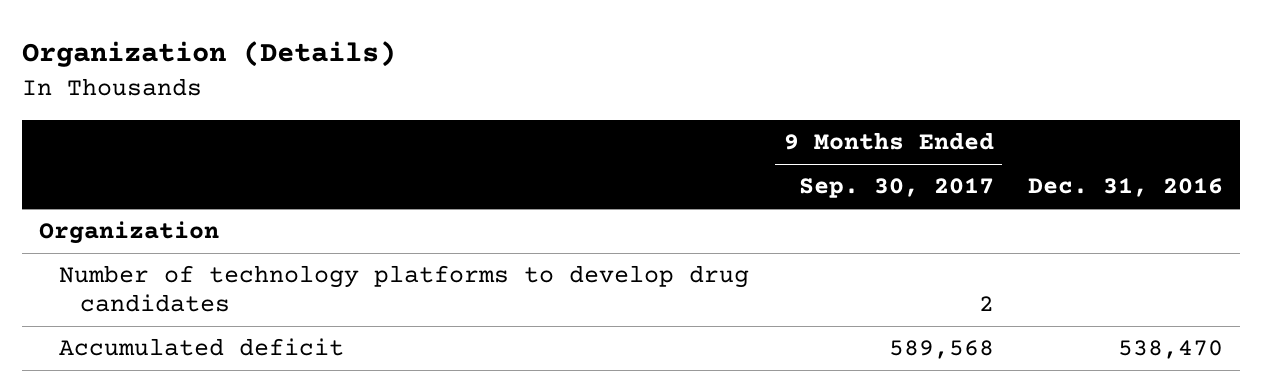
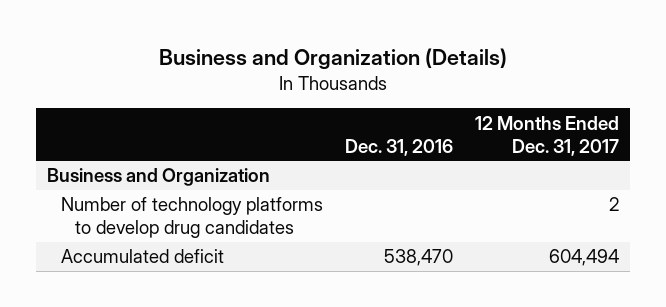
- Organization (Details)
+ Business and Organization (Details)
- | 9 Months Ended Sep. 30, 2017 | Dec. 31, 2016
+ | Dec. 31, 2016 | 12 Months Ended Dec. 31, 2017
- Organization
+ Business and Organization

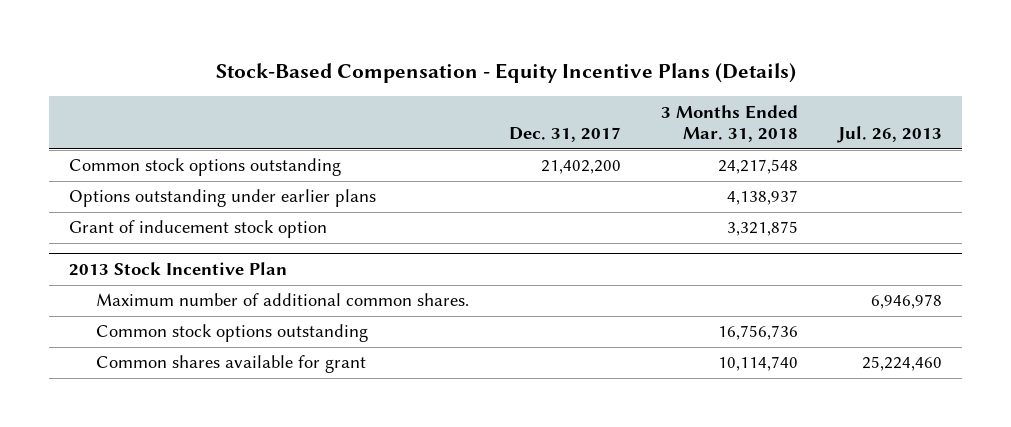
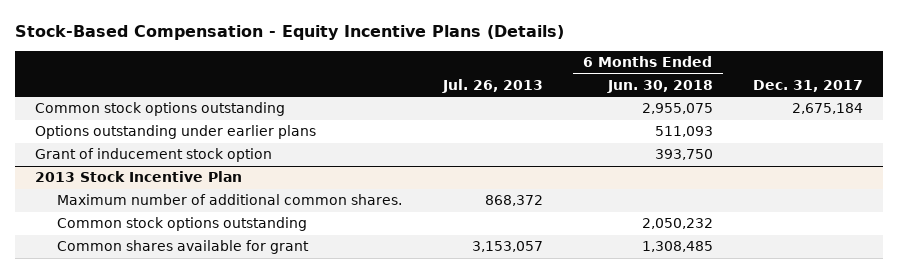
- | Dec. 31, 2017 | 3 Months Ended Mar. 31, 2018 | Jul. 26, 2013
+ | Jul. 26, 2013 | 6 Months Ended Jun. 30, 2018 | Dec. 31, 2017
- Common stock options outstanding | 21,402,200 | 24,217,548 |
+ Common stock options outstanding | | 2,955,075 | 2,675,184
@ 2013 Stock Incentive Plan
- Maximum number of additional common shares. | | | 6,946,978
+ Maximum number of additional common shares. | 868,372 | |
- Common shares available for grant | | 10,114,740 | 25,224,460
+ Common shares available for grant | 3,153,057 | 1,308,485 |

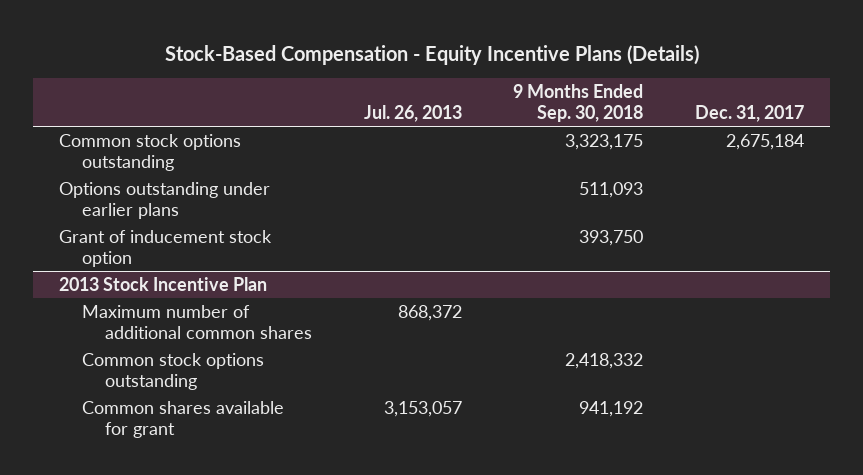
- | Jul. 26, 2013 | 6 Months Ended Jun. 30, 2018 | Dec. 31, 2017
+ | Jul. 26, 2013 | 9 Months Ended Sep. 30, 2018 | Dec. 31, 2017
@ 2013 Stock Incentive Plan
- Maximum number of additional common shares. | 868,372 | |
+ Maximum number of additional common shares | 868,372 | |

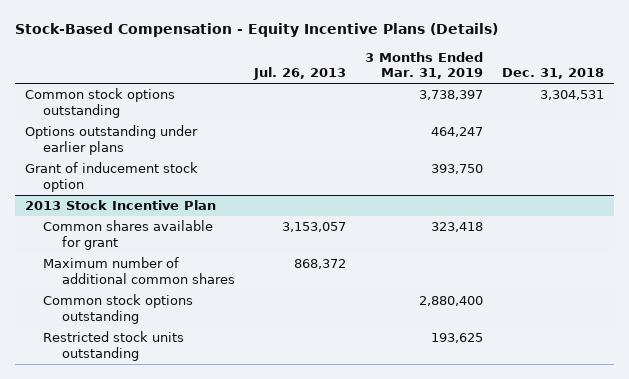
- | Jul. 26, 2013 | 9 Months Ended Sep. 30, 2018 | Dec. 31, 2017
+ | Jul. 26, 2013 | 3 Months Ended Mar. 31, 2019 | Dec. 31, 2018
@ 2013 Stock Incentive Plan
moved up: Common shares available for grant | 3,153,057 | 323,418 |
+ Restricted stock units outstanding | | 193,625 |

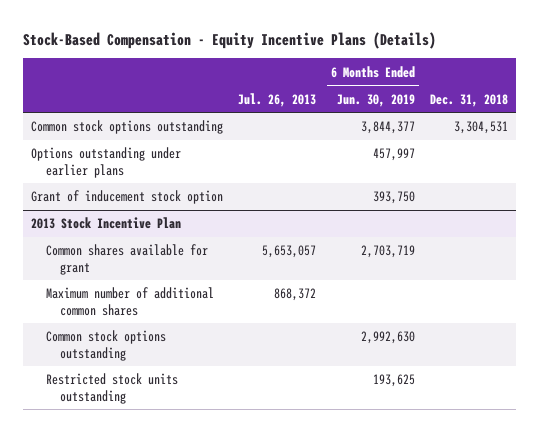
- | Jul. 26, 2013 | 3 Months Ended Mar. 31, 2019 | Dec. 31, 2018
+ | Jul. 26, 2013 | 6 Months Ended Jun. 30, 2019 | Dec. 31, 2018
@ 2013 Stock Incentive Plan
- Common shares available for grant | 3,153,057 | 323,418 |
+ Common shares available for grant | 5,653,057 | 2,703,719 |

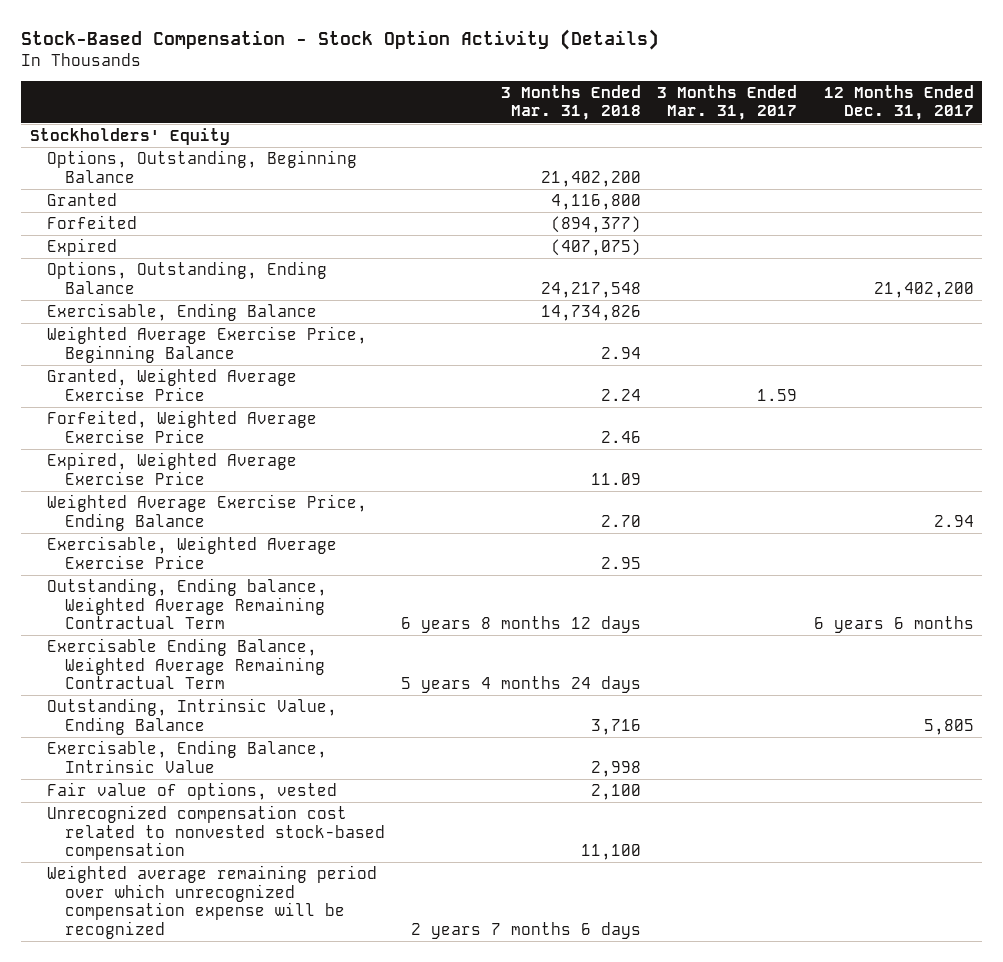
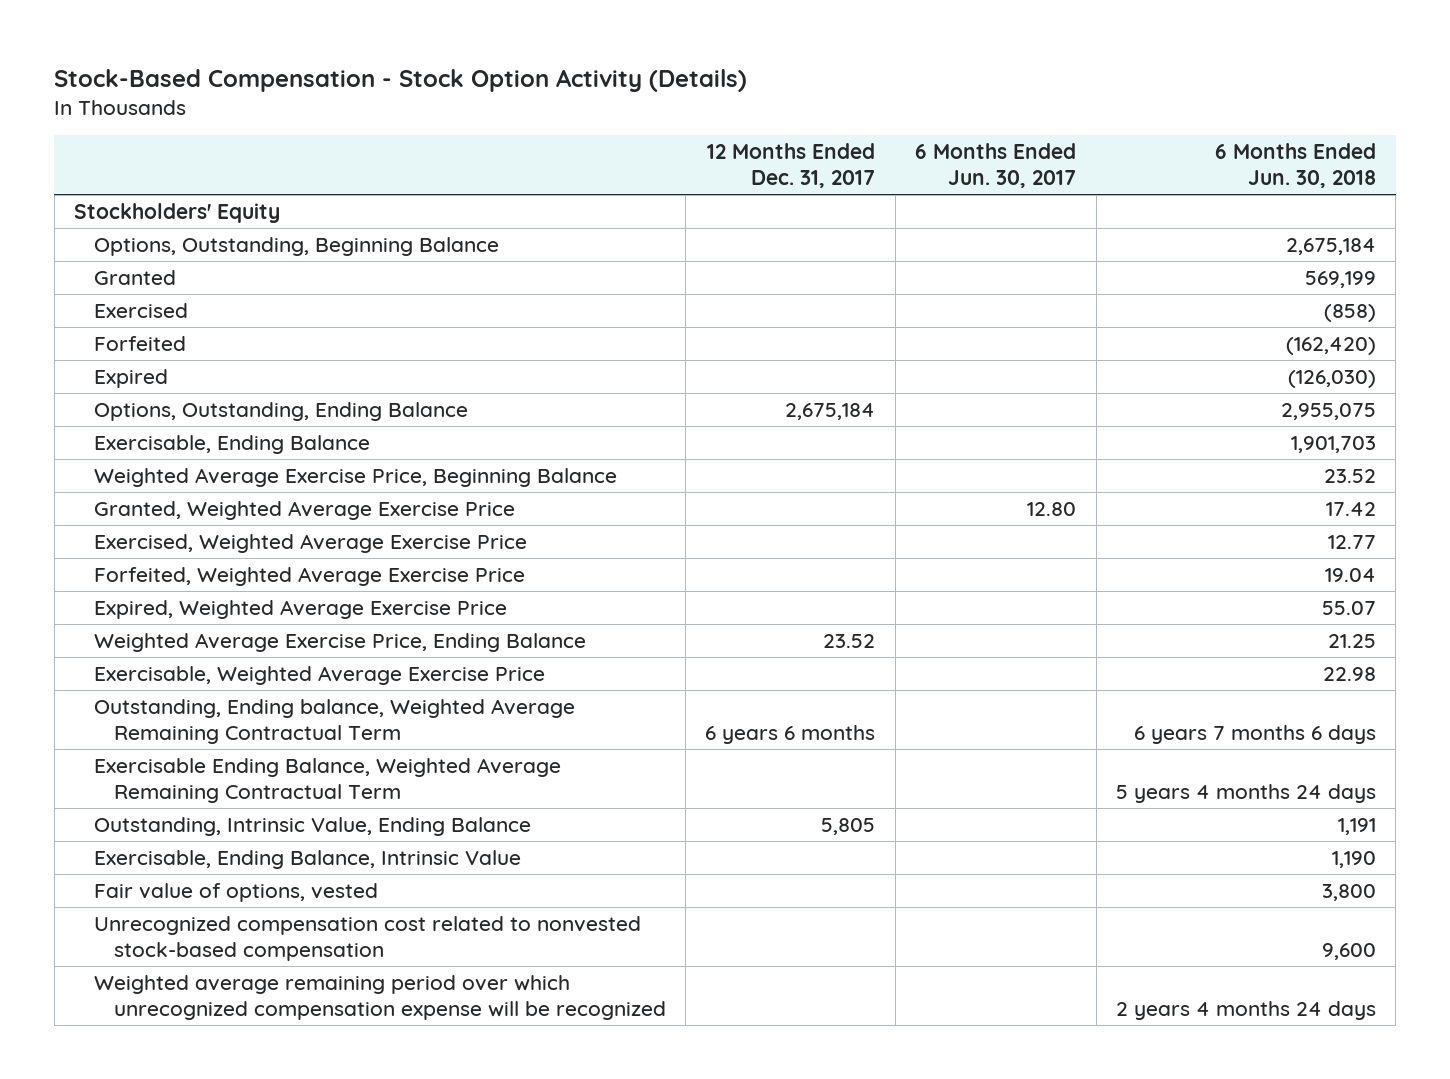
- | 3 Months Ended Mar. 31, 2018 | 3 Months Ended Mar. 31, 2017 | 12 Months Ended Dec. 31, 2017
+ | 12 Months Ended Dec. 31, 2017 | 6 Months Ended Jun. 30, 2017 | 6 Months Ended Jun. 30, 2018
+ Exercised | | | (858)
- Options, Outstanding, Ending Balance | 24,217,548 | | 21,402,200
+ Options, Outstanding, Ending Balance | 2,675,184 | | 2,955,075
+ Exercised, Weighted Average Exercise Price | | | 12.77
- Weighted Average Exercise Price, Ending Balance | 2.70 | | 2.94
+ Weighted Average Exercise Price, Ending Balance | 23.52 | | 21.25

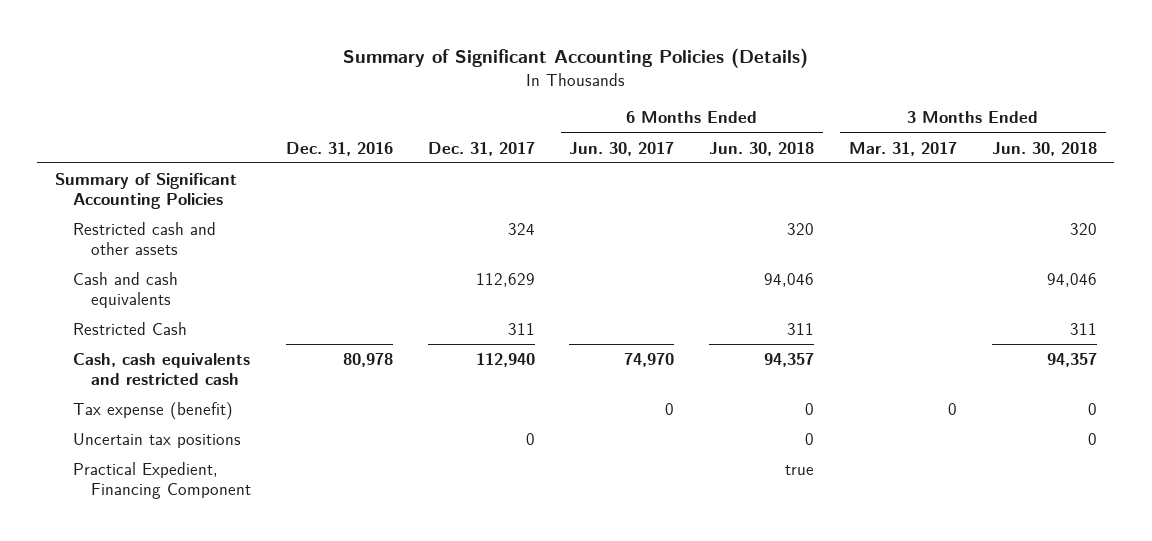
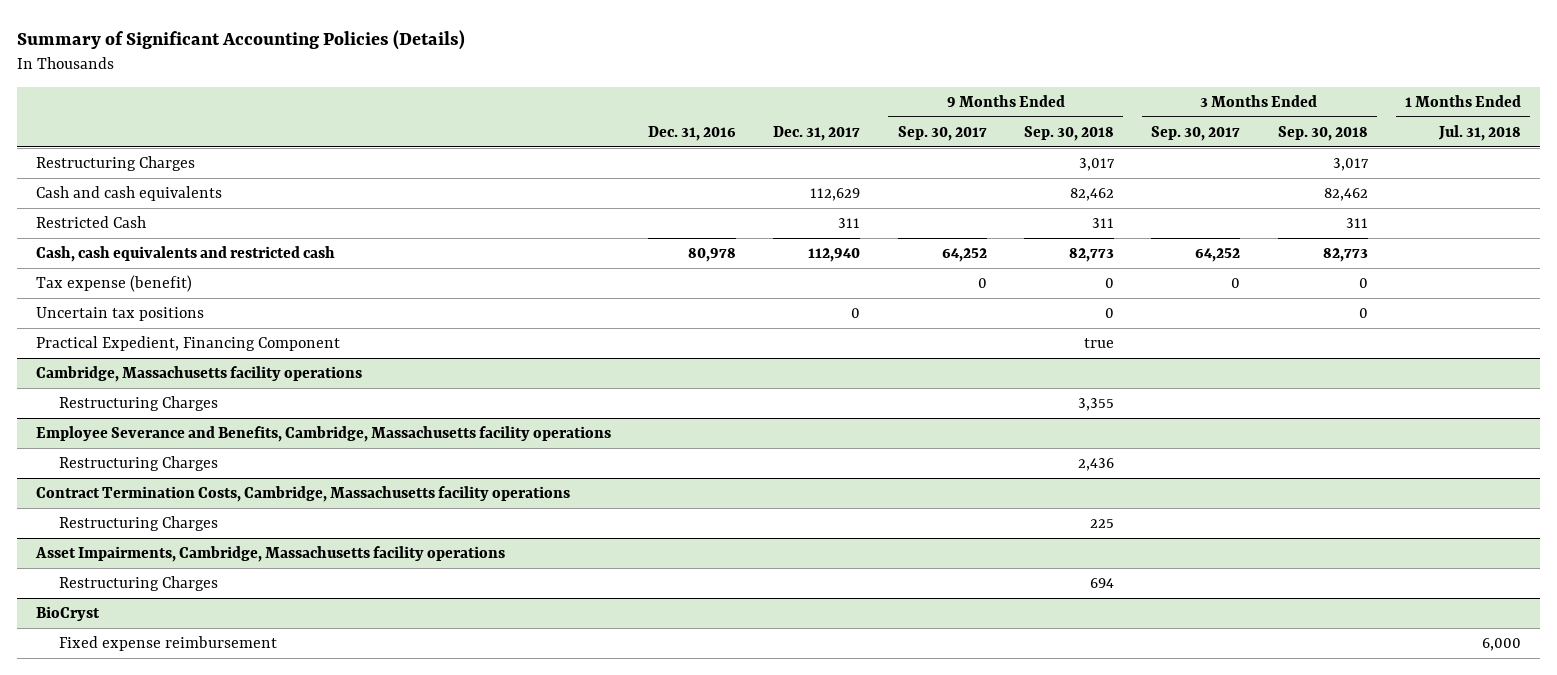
- | Dec. 31, 2016 | Dec. 31, 2017 | 6 Months Ended Jun. 30, 2017 | 6 Months Ended Jun. 30, 2018 | 3 Months Ended Mar. 31, 2017 | 3 Months Ended Jun. 30, 2018
+ | Dec. 31, 2016 | Dec. 31, 2017 | 9 Months Ended Sep. 30, 2017 | 9 Months Ended Sep. 30, 2018 | 3 Months Ended Sep. 30, 2017 | 3 Months Ended Sep. 30, 2018 | 1 Months Ended Jul. 31, 2018
- Summary of Significant Accounting Policies
- Restricted cash and other assets | | 324 | | 320 | | 320
+ Restructuring Charges | | | | 3,017 | | 3,017 |
+ Cambridge, Massachusetts facility operations
+ Restructuring Charges | | | | 3,355 | | |
+ Employee Severance and Benefits, Cambridge, Massachusetts facility operations
+ Restructuring Charges | | | | 2,436 | | |
+ Contract Termination Costs, Cambridge, Massachusetts facility operations
+ Restructuring Charges | | | | 225 | | |
+ Asset Impairments, Cambridge, Massachusetts facility operations
+ Restructuring Charges | | | | 694 | | |
+ BioCryst
+ Fixed expense reimbursement | | | | | | | 6,000

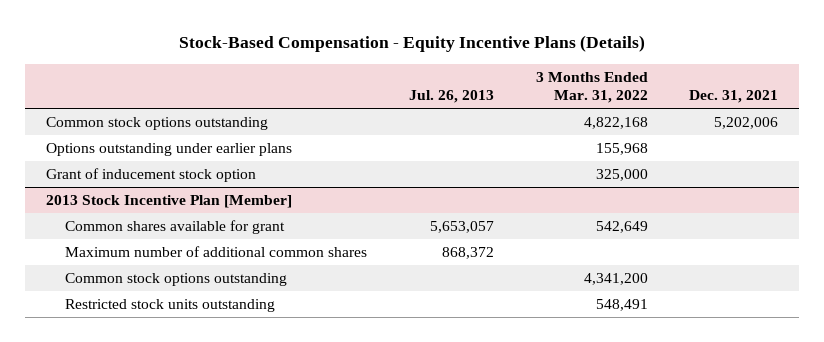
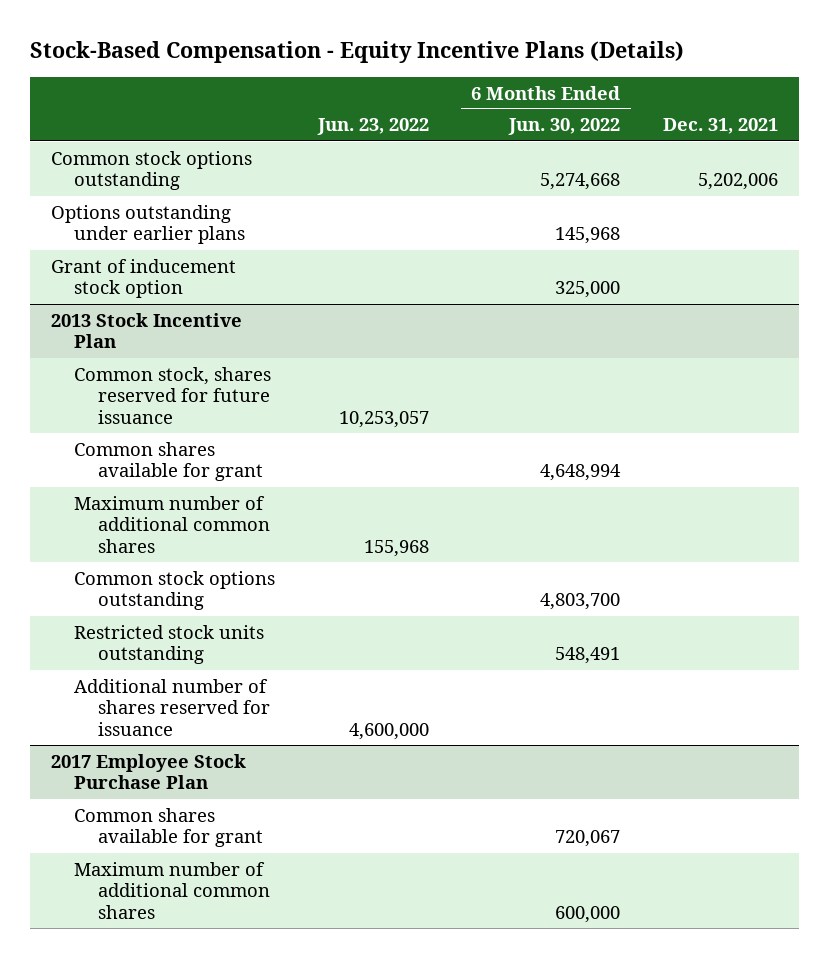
- | Jul. 26, 2013 | 3 Months Ended Mar. 31, 2022 | Dec. 31, 2021
+ | Jun. 23, 2022 | 6 Months Ended Jun. 30, 2022 | Dec. 31, 2021
- 2013 Stock Incentive Plan [Member]
+ 2013 Stock Incentive Plan
+ Common stock, shares reserved for future issuance | 10,253,057 | |
+ Additional number of shares reserved for issuance | 4,600,000 | |
+ 2017 Employee Stock Purchase Plan
+ Common shares available for grant | | 720,067 |
+ Maximum number of additional common shares | | 600,000 |

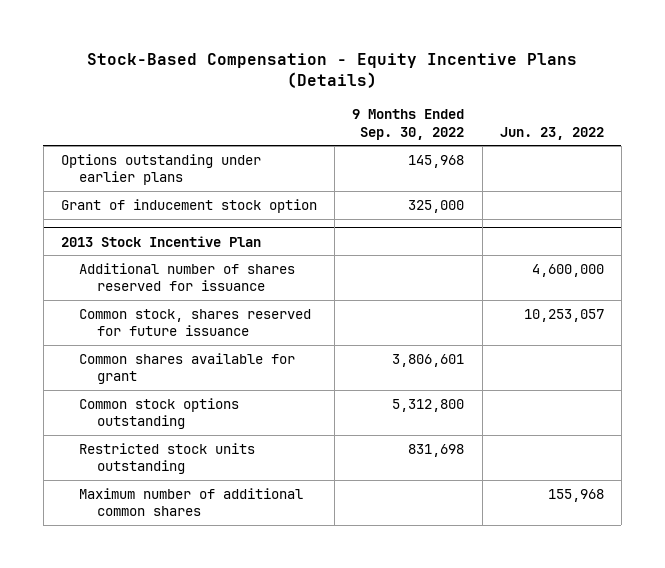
- | Jun. 23, 2022 | 6 Months Ended Jun. 30, 2022 | Dec. 31, 2021
+ | 9 Months Ended Sep. 30, 2022 | Jun. 23, 2022
- Common stock options outstanding | | 5,274,668 | 5,202,006
@ 2013 Stock Incentive Plan
moved up: Additional number of shares reserved for issuance | | 4,600,000
- 2017 Employee Stock Purchase Plan
- Common shares available for grant | | 720,067 |
- Maximum number of additional common shares | | 600,000 |
@ 2013 Stock Incentive Plan
moved down: Maximum number of additional common shares | | 155,968

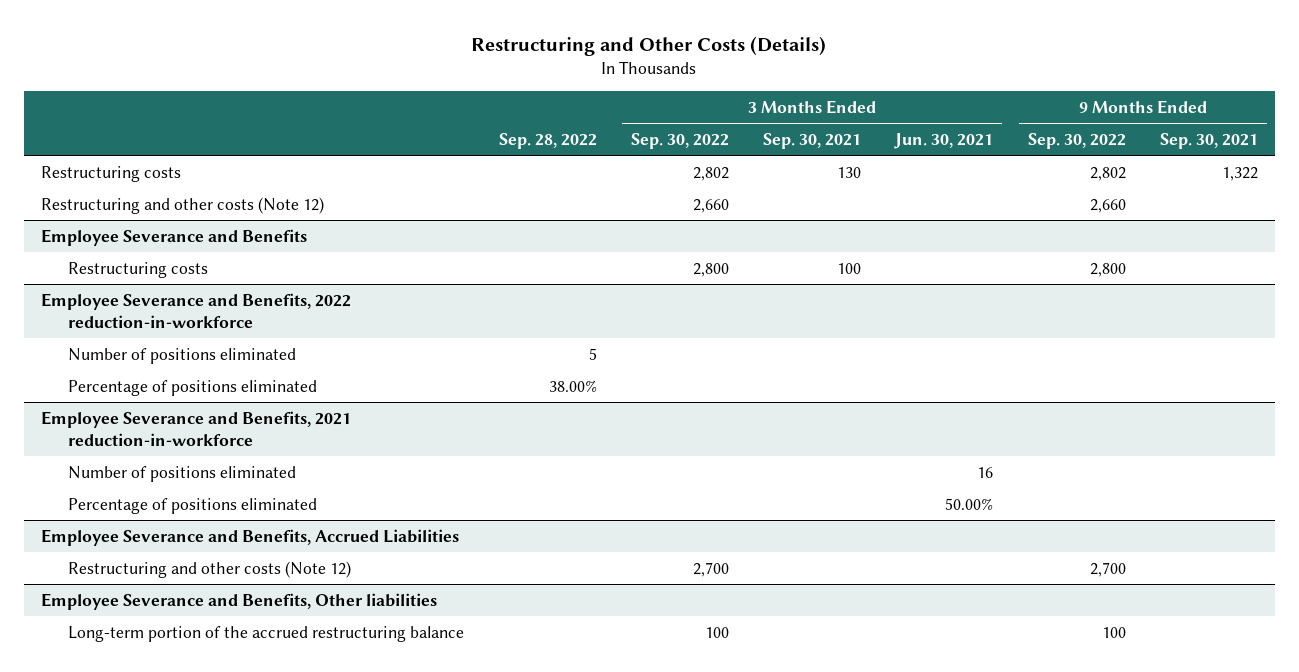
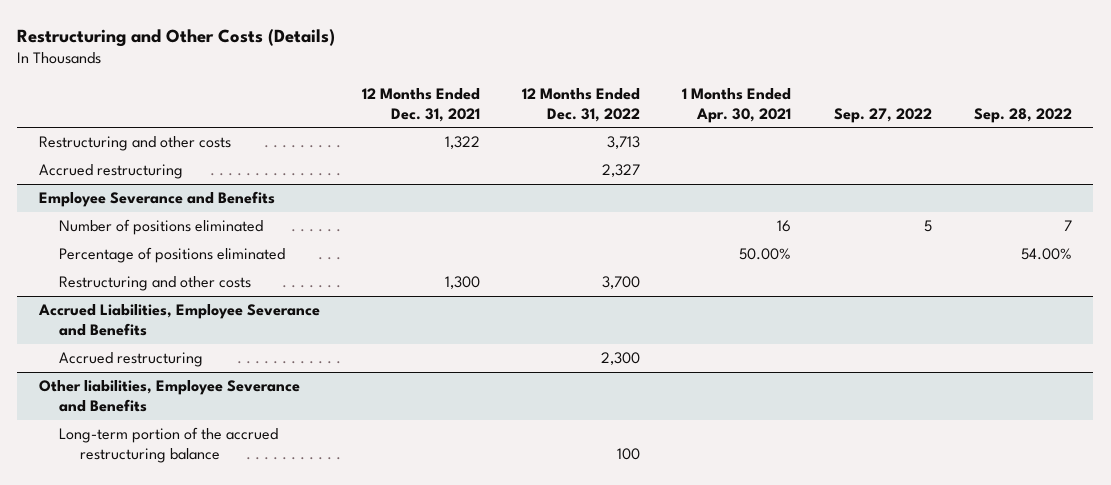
- | Sep. 28, 2022 | 3 Months Ended Sep. 30, 2022 | 3 Months Ended Sep. 30, 2021 | 3 Months Ended Jun. 30, 2021 | 9 Months Ended Sep. 30, 2022 | 9 Months Ended Sep. 30, 2021
+ | 12 Months Ended Dec. 31, 2021 | 12 Months Ended Dec. 31, 2022 | 1 Months Ended Apr. 30, 2021 | Sep. 27, 2022 | Sep. 28, 2022
- Restructuring costs | | 2,802 | 130 | | 2,802 | 1,322
- Restructuring and other costs (Note 12) | | 2,660 | | | 2,660 |
+ Restructuring and other costs | 1,322 | 3,713 | | |
+ Accrued restructuring | | 2,327 | | |
@ Employee Severance and Benefits
- Restructuring costs | | 2,800 | 100 | | 2,800 |
- Employee Severance and Benefits, 2022 reduction-in-workforce
- Number of positions eliminated | 5 | | | | |
- Percentage of positions eliminated | 38.00% | | | | |
- Employee Severance and Benefits, 2021 reduction-in-workforce
- Number of positions eliminated | | | | 16 | |
- Percentage of positions eliminated | | | | 50.00% | |
- Employee Severance and Benefits, Accrued Liabilities
- Restructuring and other costs (Note 12) | | 2,700 | | | 2,700 |
- Employee Severance and Benefits, Other liabilities
@ Employee Severance and Benefits
+ Number of positions eliminated | | | 16 | 5 | 7
+ Percentage of positions eliminated | | | 50.00% | | 54.00%
+ Restructuring and other costs | 1,300 | 3,700 | | |
+ Accrued Liabilities, Employee Severance and Benefits
+ Accrued restructuring | | 2,300 | | |
+ Other liabilities, Employee Severance and Benefits

